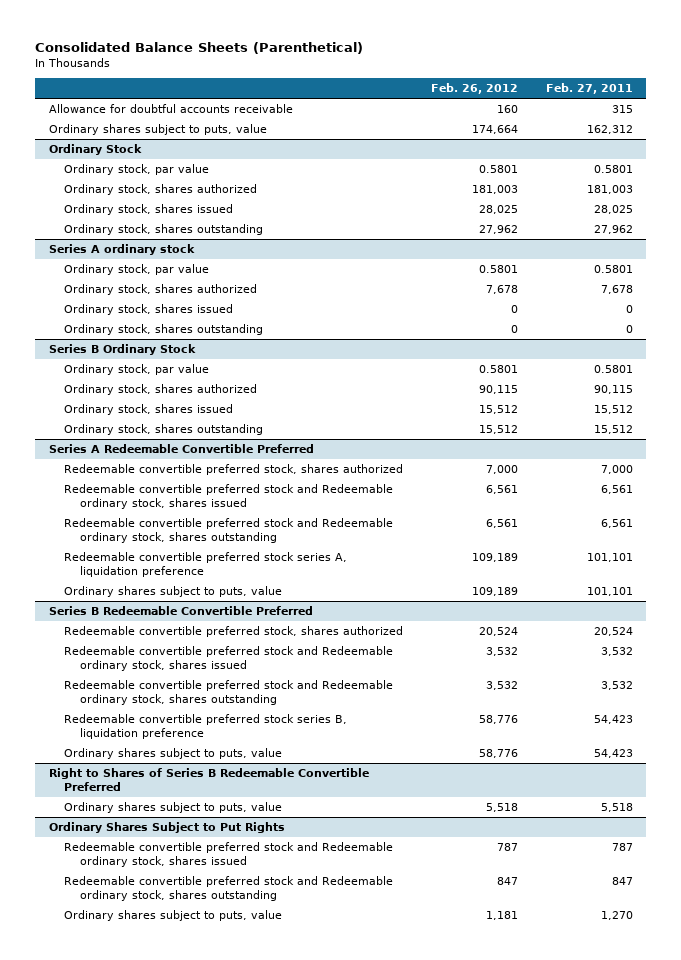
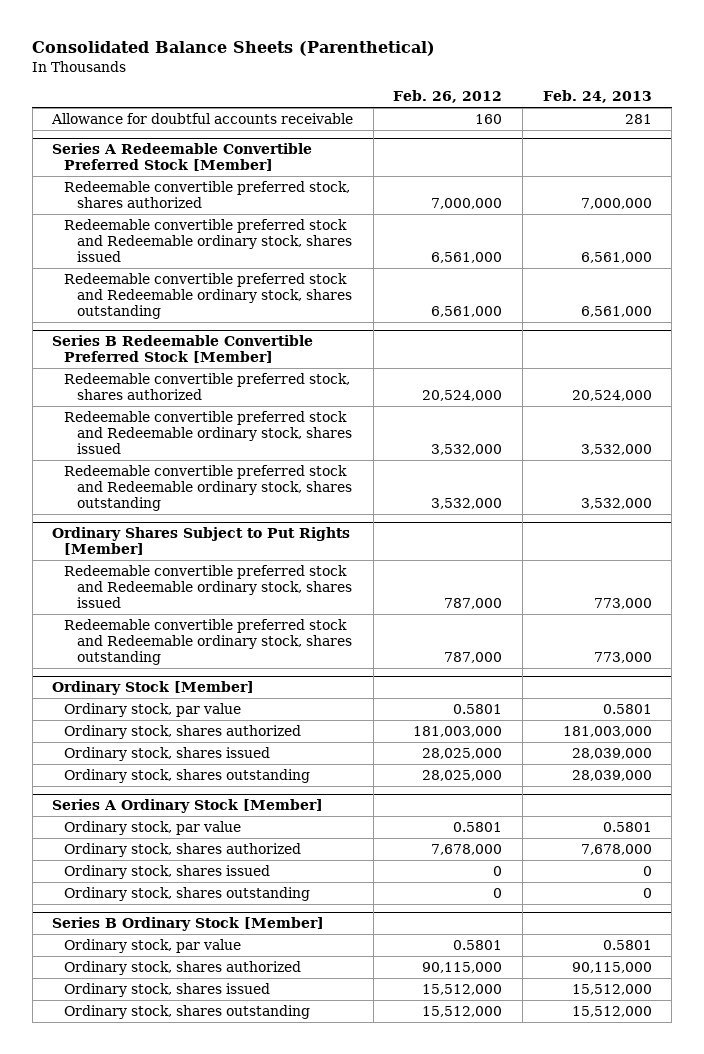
- | Feb. 26, 2012 | Feb. 27, 2011
+ | Feb. 26, 2012 | Feb. 24, 2013
- Ordinary shares subject to puts, value | 174,664 | 162,312
- Ordinary Stock
+ Series A Redeemable Convertible Preferred Stock [Member]
+ Redeemable convertible preferred stock, shares authorized | 7,000,000 | 7,000,000
+ Redeemable convertible preferred stock and Redeemable ordinary stock, shares issued | 6,561,000 | 6,561,000
+ Redeemable convertible preferred stock and Redeemable ordinary stock, shares outstanding | 6,561,000 | 6,561,000
+ Series B Redeemable Convertible Preferred Stock [Member]
+ Redeemable convertible preferred stock, shares authorized | 20,524,000 | 20,524,000
+ Redeemable convertible preferred stock and Redeemable ordinary stock, shares issued | 3,532,000 | 3,532,000
+ Redeemable convertible preferred stock and Redeemable ordinary stock, shares outstanding | 3,532,000 | 3,532,000
+ Ordinary Shares Subject to Put Rights [Member]
+ Redeemable convertible preferred stock and Redeemable ordinary stock, shares issued | 787,000 | 773,000
+ Redeemable convertible preferred stock and Redeemable ordinary stock, shares outstanding | 787,000 | 773,000
+ Ordinary Stock [Member]
- Ordinary stock, shares authorized | 181,003 | 181,003
- Ordinary stock, shares issued | 28,025 | 28,025
- Ordinary stock, shares outstanding | 27,962 | 27,962
- Series A ordinary stock
+ Ordinary stock, shares authorized | 181,003,000 | 181,003,000
+ Ordinary stock, shares issued | 28,025,000 | 28,039,000
+ Ordinary stock, shares outstanding | 28,025,000 | 28,039,000
+ Series A Ordinary Stock [Member]
- Ordinary stock, shares authorized | 7,678 | 7,678
+ Ordinary stock, shares authorized | 7,678,000 | 7,678,000
- Series B Ordinary Stock
+ Series B Ordinary Stock [Member]
- Ordinary stock, shares authorized | 90,115 | 90,115
- Ordinary stock, shares issued | 15,512 | 15,512
- Ordinary stock, shares outstanding | 15,512 | 15,512
- Series A Redeemable Convertible Preferred
- Redeemable convertible preferred stock, shares authorized | 7,000 | 7,000
- Redeemable convertible preferred stock and Redeemable ordinary stock, shares issued | 6,561 | 6,561
- Redeemable convertible preferred stock and Redeemable ordinary stock, shares outstanding | 6,561 | 6,561
- Redeemable convertible preferred stock series A, liquidation preference | 109,189 | 101,101
- Ordinary shares subject to puts, value | 109,189 | 101,101
- Series B Redeemable Convertible Preferred
- Redeemable convertible preferred stock, shares authorized | 20,524 | 20,524
- Redeemable convertible preferred stock and Redeemable ordinary stock, shares issued | 3,532 | 3,532
- Redeemable convertible preferred stock and Redeemable ordinary stock, shares outstanding | 3,532 | 3,532
- Redeemable convertible preferred stock series B, liquidation preference | 58,776 | 54,423
- Ordinary shares subject to puts, value | 58,776 | 54,423
- Right to Shares of Series B Redeemable Convertible Preferred
- Ordinary shares subject to puts, value | 5,518 | 5,518
- Ordinary Shares Subject to Put Rights
- Redeemable convertible preferred stock and Redeemable ordinary stock, shares issued | 787 | 787
- Redeemable convertible preferred stock and Redeemable ordinary stock, shares outstanding | 847 | 847
- Ordinary shares subject to puts, value | 1,181 | 1,270
+ Ordinary stock, shares authorized | 90,115,000 | 90,115,000
+ Ordinary stock, shares issued | 15,512,000 | 15,512,000
+ Ordinary stock, shares outstanding | 15,512,000 | 15,512,000

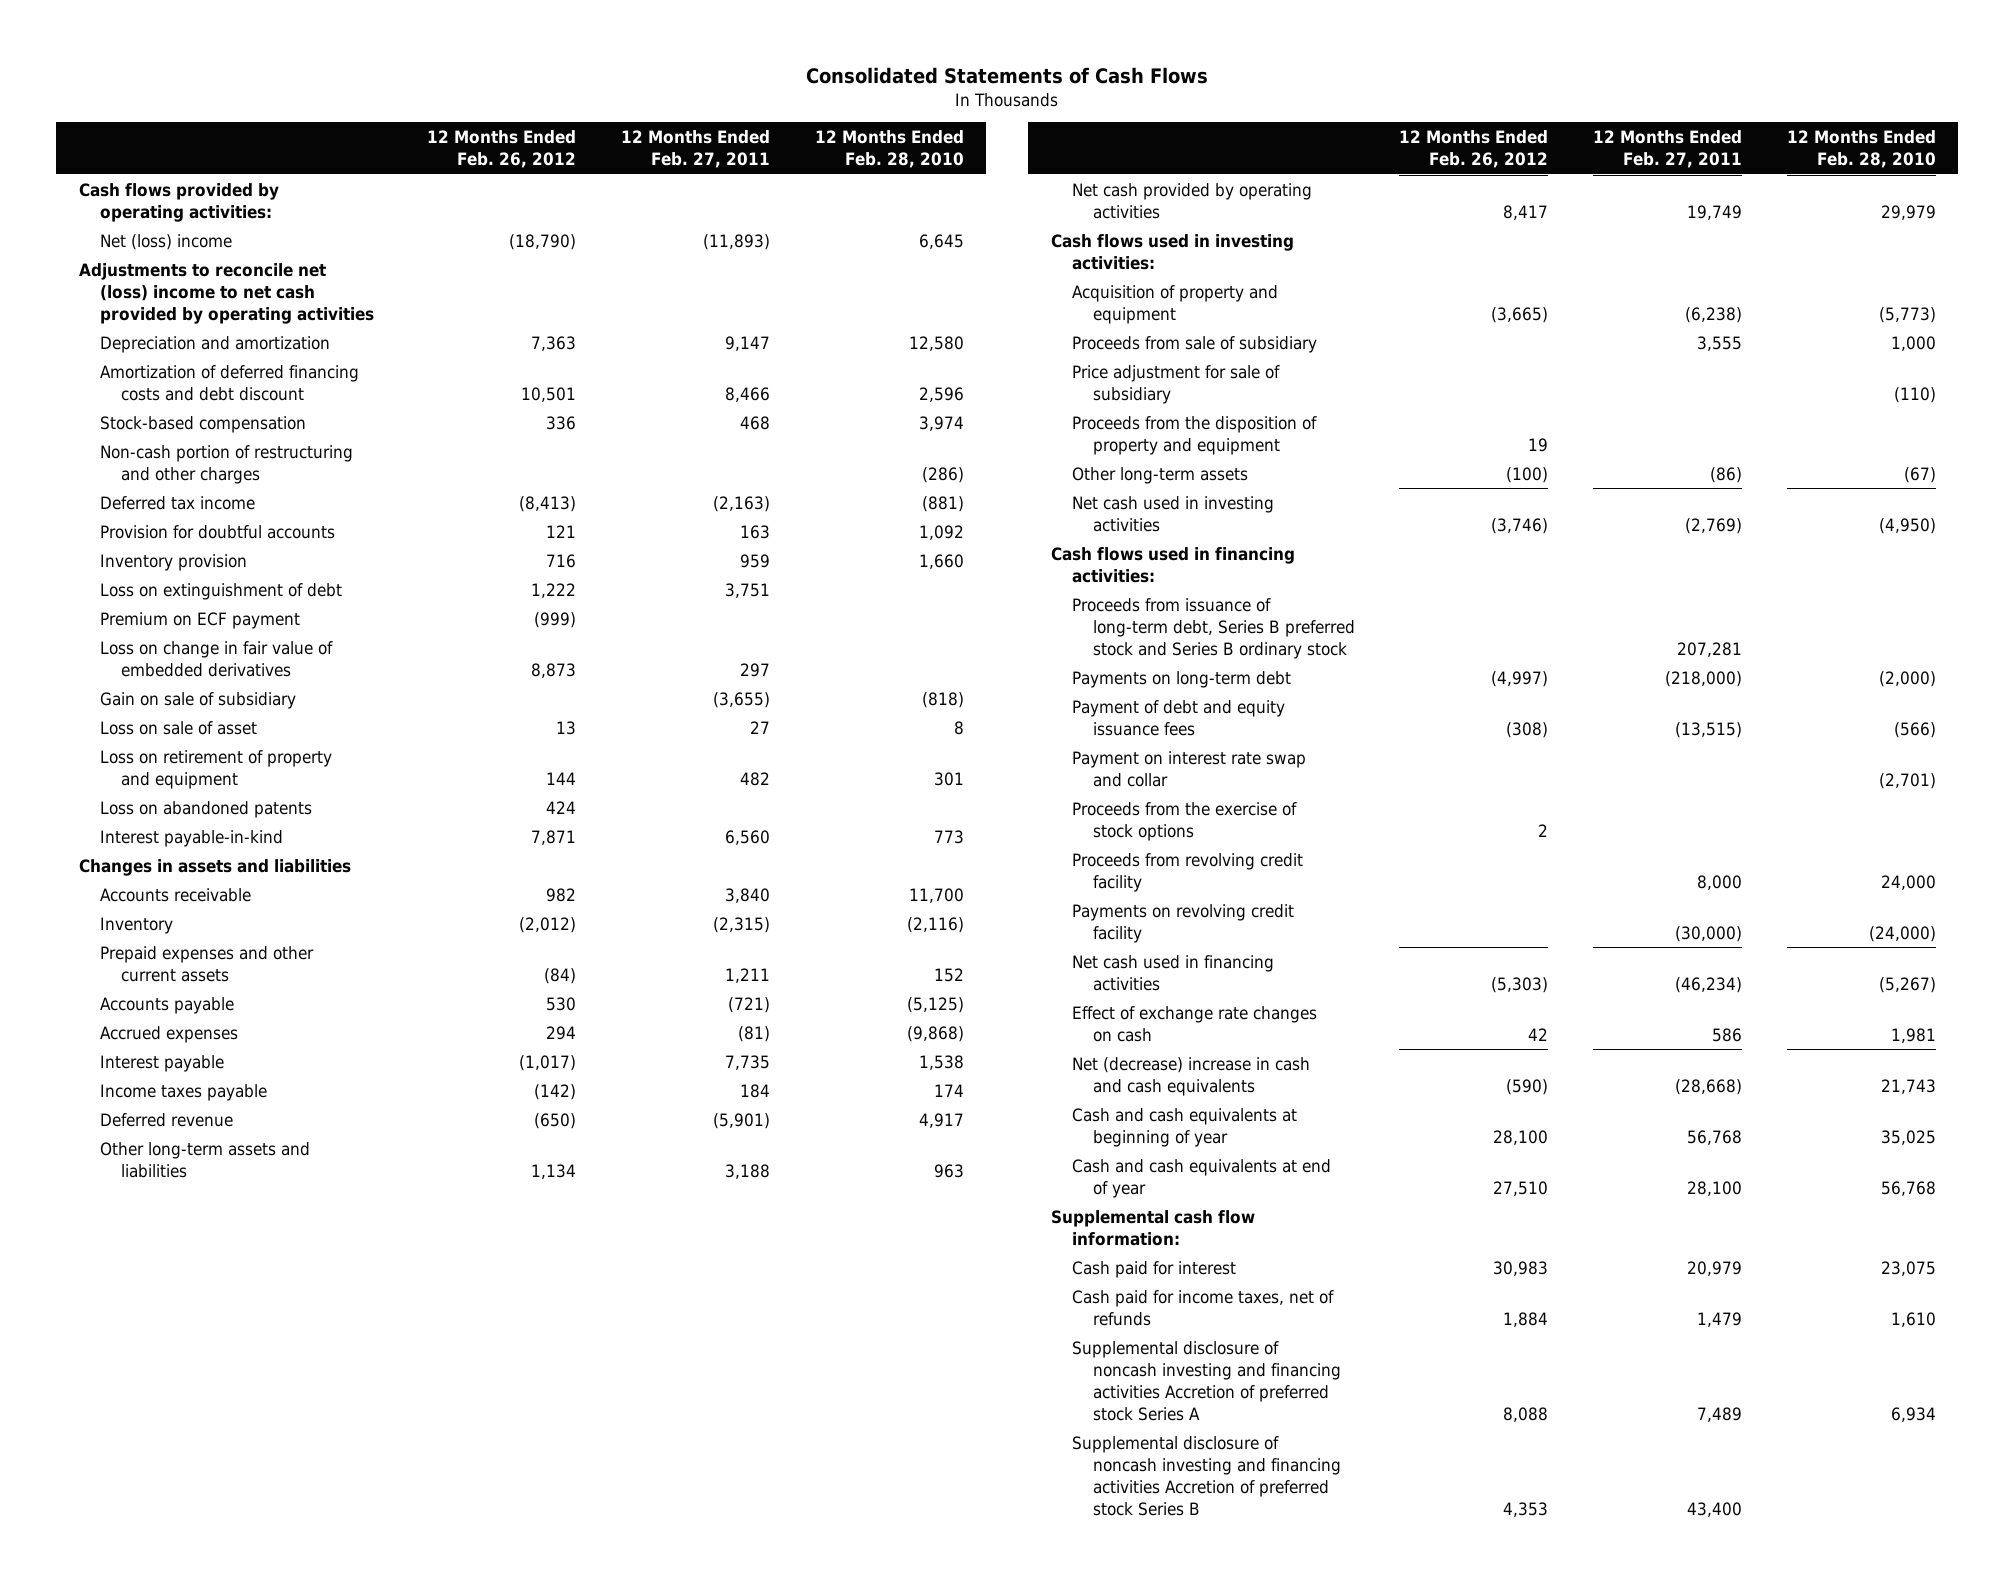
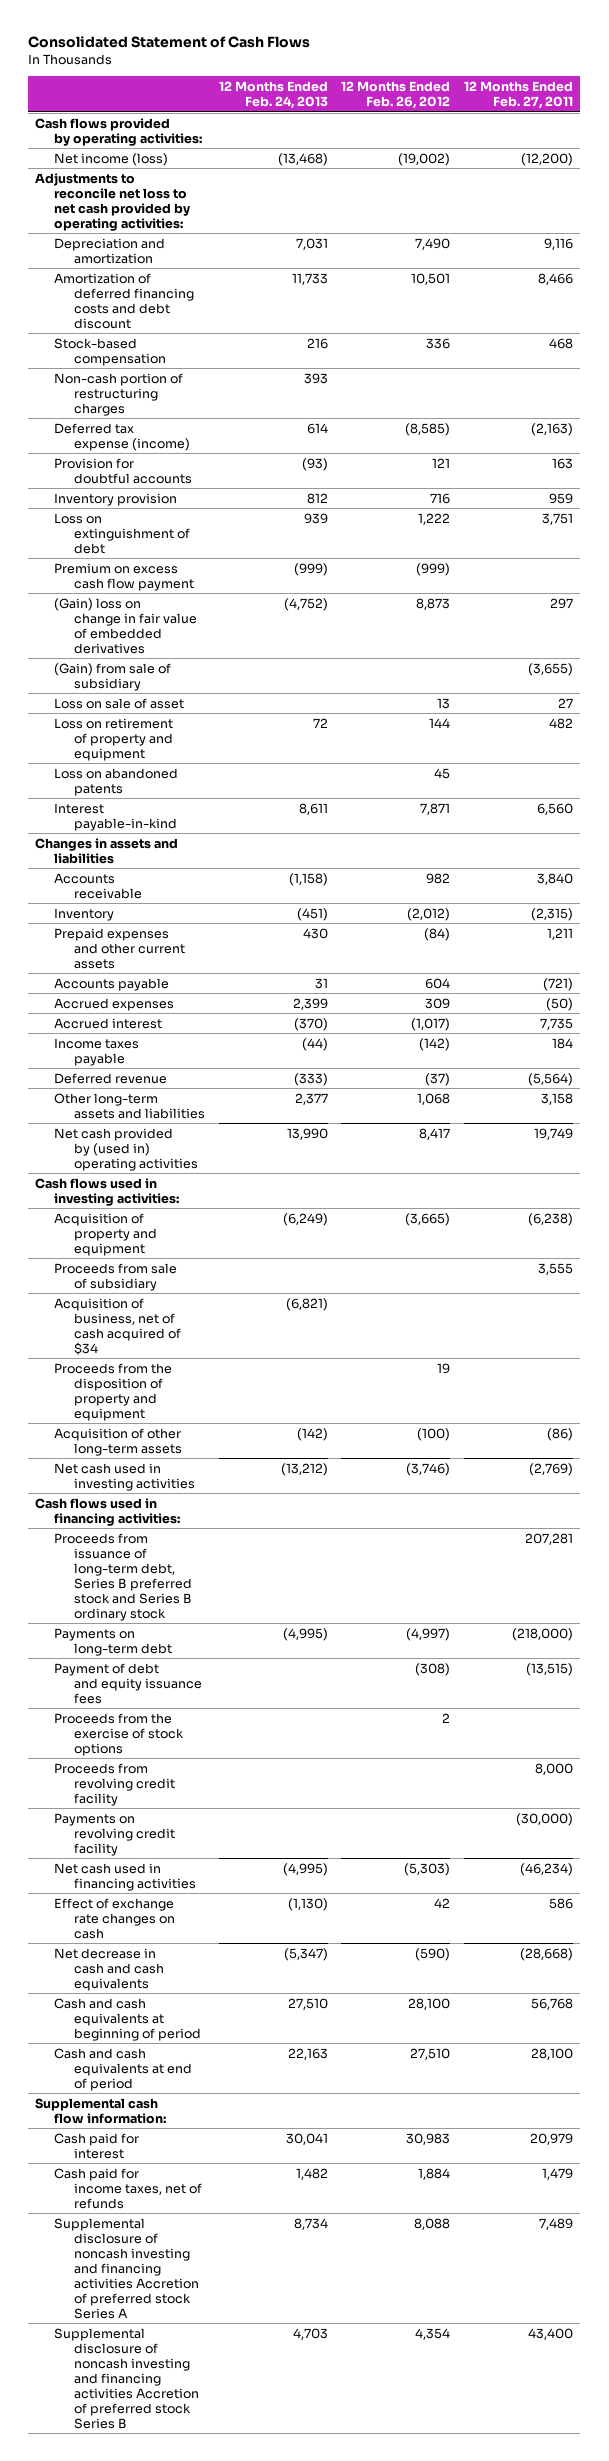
- Consolidated Statements of Cash Flows
+ Consolidated Statement of Cash Flows
- | 12 Months Ended Feb. 26, 2012 | 12 Months Ended Feb. 27, 2011 | 12 Months Ended Feb. 28, 2010
+ | 12 Months Ended Feb. 24, 2013 | 12 Months Ended Feb. 26, 2012 | 12 Months Ended Feb. 27, 2011
- Net (loss) income | (18,790) | (11,893) | 6,645
- Adjustments to reconcile net (loss) income to net cash provided by operating activities
- Depreciation and amortization | 7,363 | 9,147 | 12,580
+ Net income (loss) | (13,468) | (19,002) | (12,200)
+ Adjustments to reconcile net loss to net cash provided by operating activities:
+ Depreciation and amortization | 7,031 | 7,490 | 9,116
- Non-cash portion of restructuring and other charges | | | (286)
- Deferred tax income | (8,413) | (2,163) | (881)
+ Non-cash portion of restructuring charges | 393 | |
+ Deferred tax expense (income) | 614 | (8,585) | (2,163)
- Premium on ECF payment | (999) | |
- Loss on change in fair value of embedded derivatives | 8,873 | 297 |
- Gain on sale of subsidiary | | (3,655) | (818)
+ Premium on excess cash flow payment | (999) | (999) |
+ (Gain) loss on change in fair value of embedded derivatives | (4,752) | 8,873 | 297
+ (Gain) from sale of subsidiary | | | (3,655)
- Loss on abandoned patents | 424 | |
+ Loss on abandoned patents | | 45 |
- Accounts payable | 530 | (721) | (5,125)
- Accrued expenses | 294 | (81) | (9,868)
- Interest payable | (1,017) | 7,735 | 1,538
+ Accounts payable | 31 | 604 | (721)
+ Accrued expenses | 2,399 | 309 | (50)
+ Accrued interest | (370) | (1,017) | 7,735
- Deferred revenue | (650) | (5,901) | 4,917
- Other long-term assets and liabilities | 1,134 | 3,188 | 963
- Net cash provided by operating activities | 8,417 | 19,749 | 29,979
+ Deferred revenue | (333) | (37) | (5,564)
+ Other long-term assets and liabilities | 2,377 | 1,068 | 3,158
+ Net cash provided by (used in) operating activities | 13,990 | 8,417 | 19,749
- Price adjustment for sale of subsidiary | | | (110)
+ Acquisition of business, net of cash acquired of $34 | (6,821) | |
- Other long-term assets | (100) | (86) | (67)
+ Acquisition of other long-term assets | (142) | (100) | (86)
- Payment on interest rate swap and collar | | | (2,701)
- Net (decrease) increase in cash and cash equivalents | (590) | (28,668) | 21,743
- Cash and cash equivalents at beginning of year | 28,100 | 56,768 | 35,025
- Cash and cash equivalents at end of year | 27,510 | 28,100 | 56,768
+ Net decrease in cash and cash equivalents | (5,347) | (590) | (28,668)
+ Cash and cash equivalents at beginning of period | 27,510 | 28,100 | 56,768
+ Cash and cash equivalents at end of period | 22,163 | 27,510 | 28,100
- Supplemental disclosure of noncash investing and financing activities Accretion of preferred stock Series B | 4,353 | 43,400 |
+ Supplemental disclosure of noncash investing and financing activities Accretion of preferred stock Series B | 4,703 | 4,354 | 43,400

